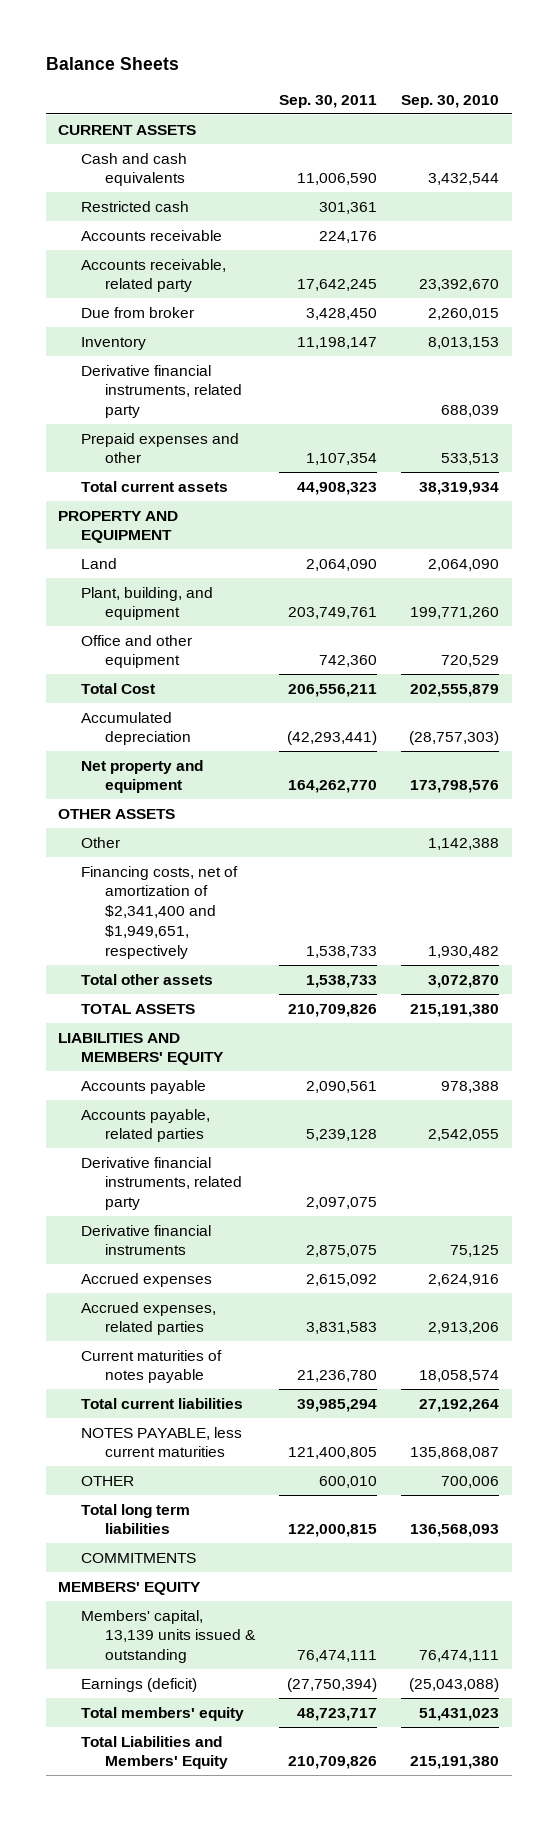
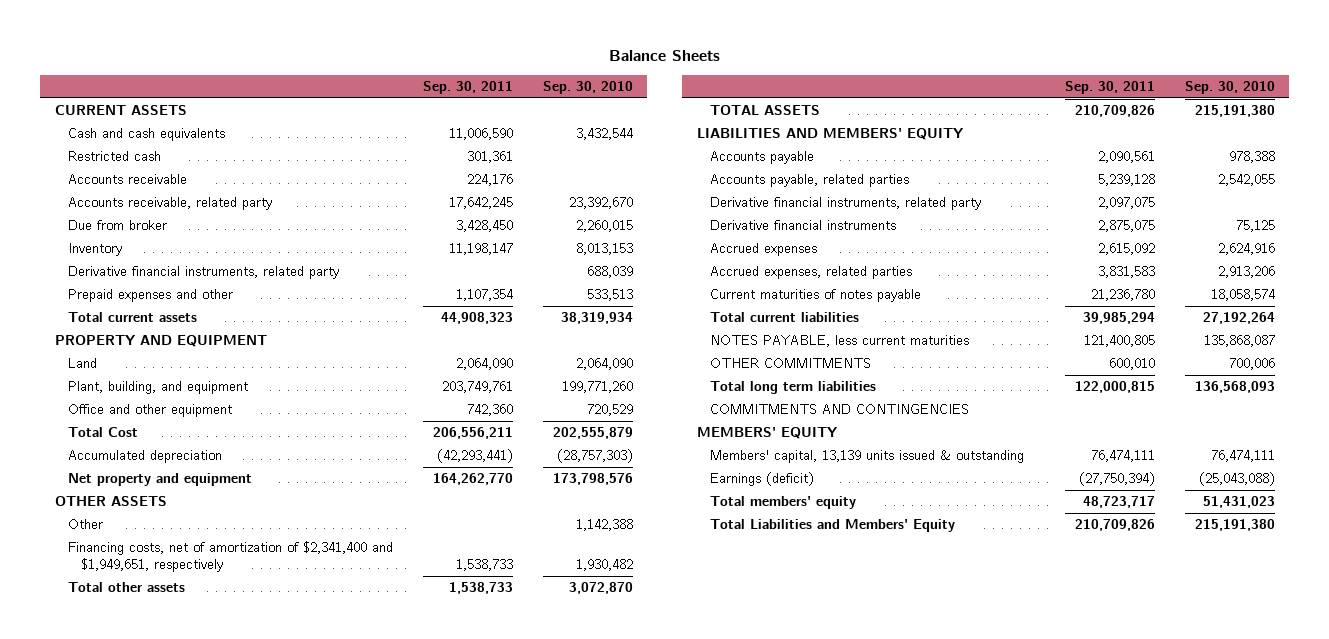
- OTHER | 600,010 | 700,006
+ OTHER COMMITMENTS | 600,010 | 700,006
- COMMITMENTS
+ COMMITMENTS AND CONTINGENCIES

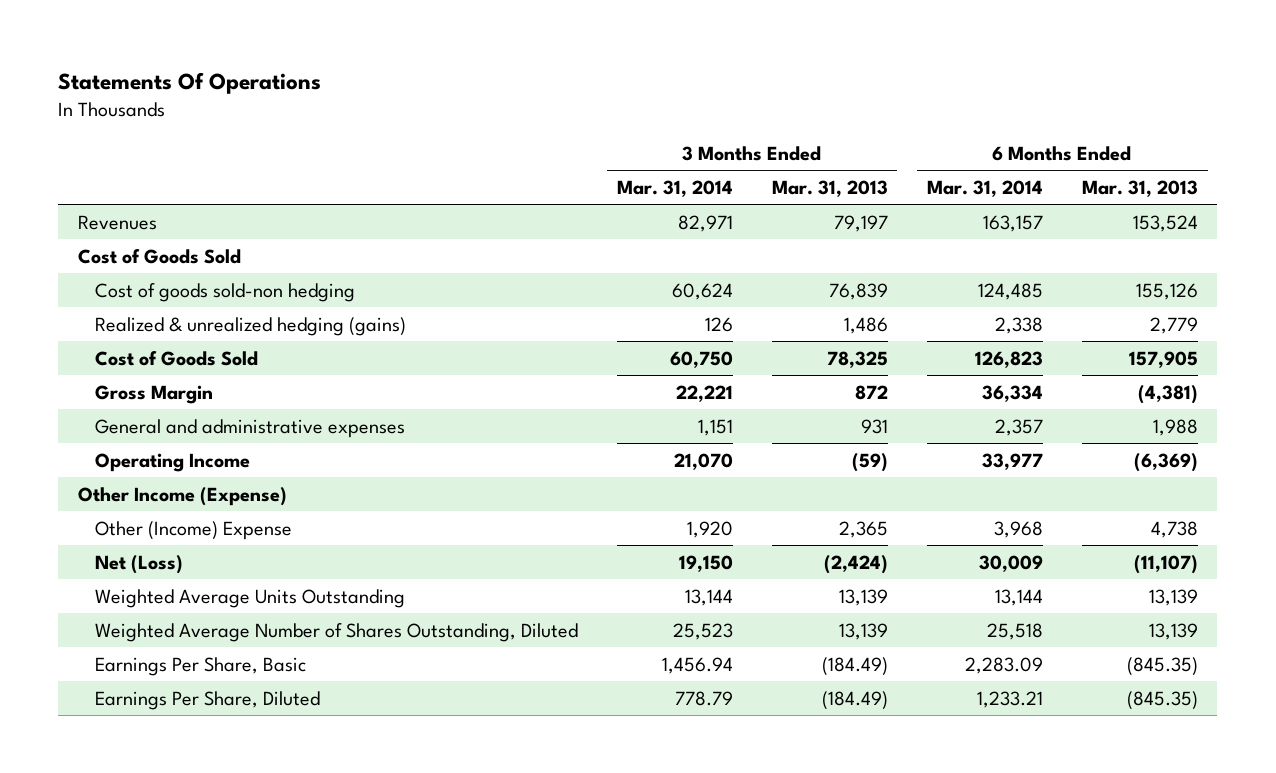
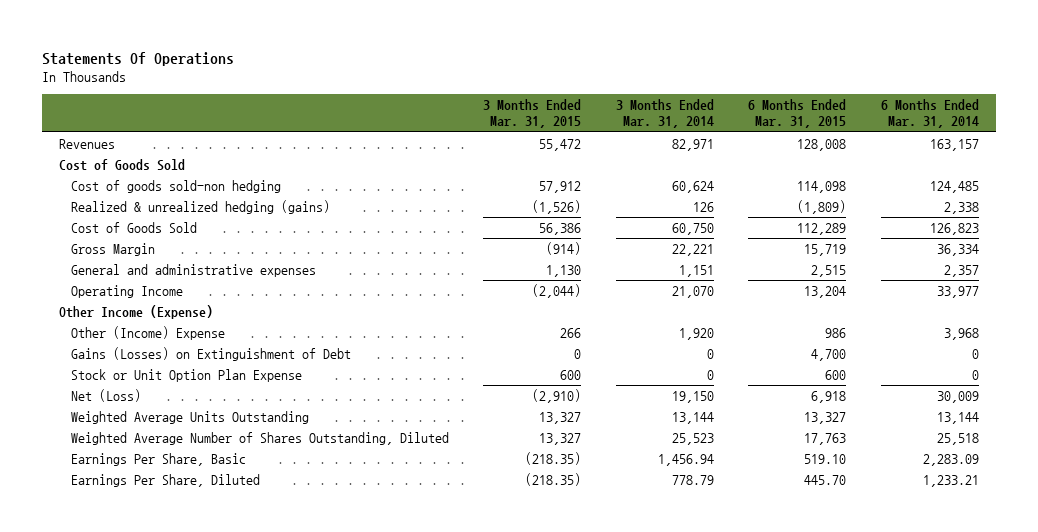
- | 3 Months Ended Mar. 31, 2014 | 3 Months Ended Mar. 31, 2013 | 6 Months Ended Mar. 31, 2014 | 6 Months Ended Mar. 31, 2013
+ | 3 Months Ended Mar. 31, 2015 | 3 Months Ended Mar. 31, 2014 | 6 Months Ended Mar. 31, 2015 | 6 Months Ended Mar. 31, 2014
+ Gains (Losses) on Extinguishment of Debt | 0 | 0 | 4,700 | 0
+ Stock or Unit Option Plan Expense | 600 | 0 | 600 | 0

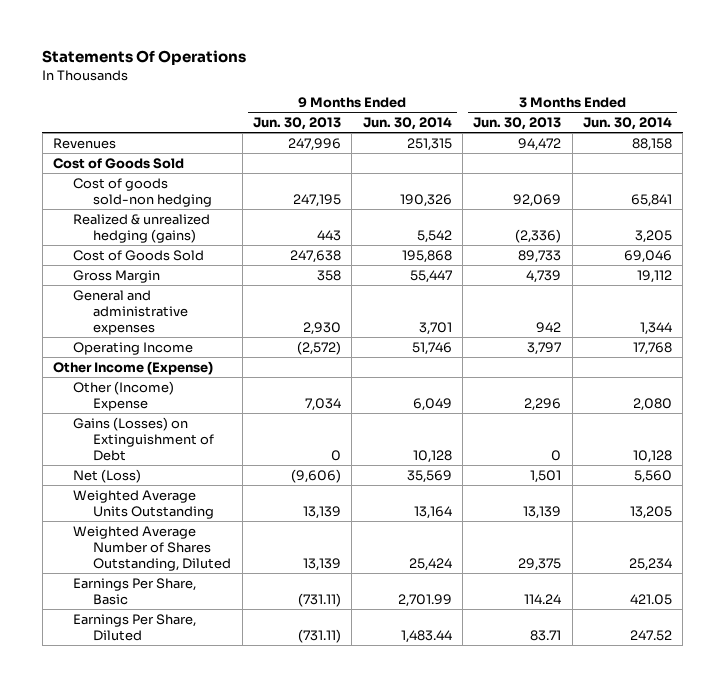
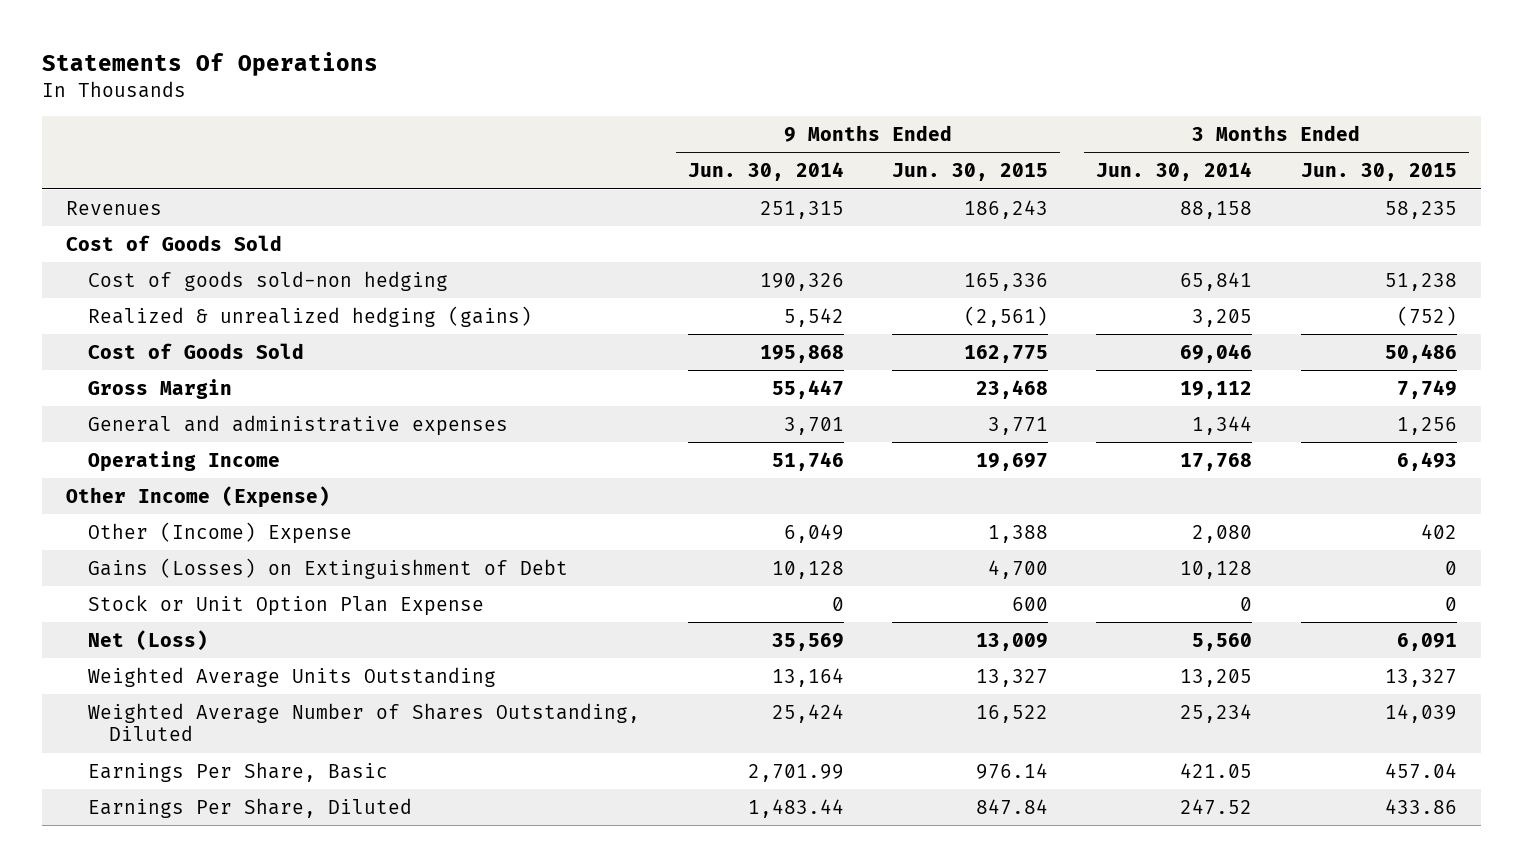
- | 9 Months Ended Jun. 30, 2013 | 9 Months Ended Jun. 30, 2014 | 3 Months Ended Jun. 30, 2013 | 3 Months Ended Jun. 30, 2014
+ | 9 Months Ended Jun. 30, 2014 | 9 Months Ended Jun. 30, 2015 | 3 Months Ended Jun. 30, 2014 | 3 Months Ended Jun. 30, 2015
+ Stock or Unit Option Plan Expense | 0 | 600 | 0 | 0

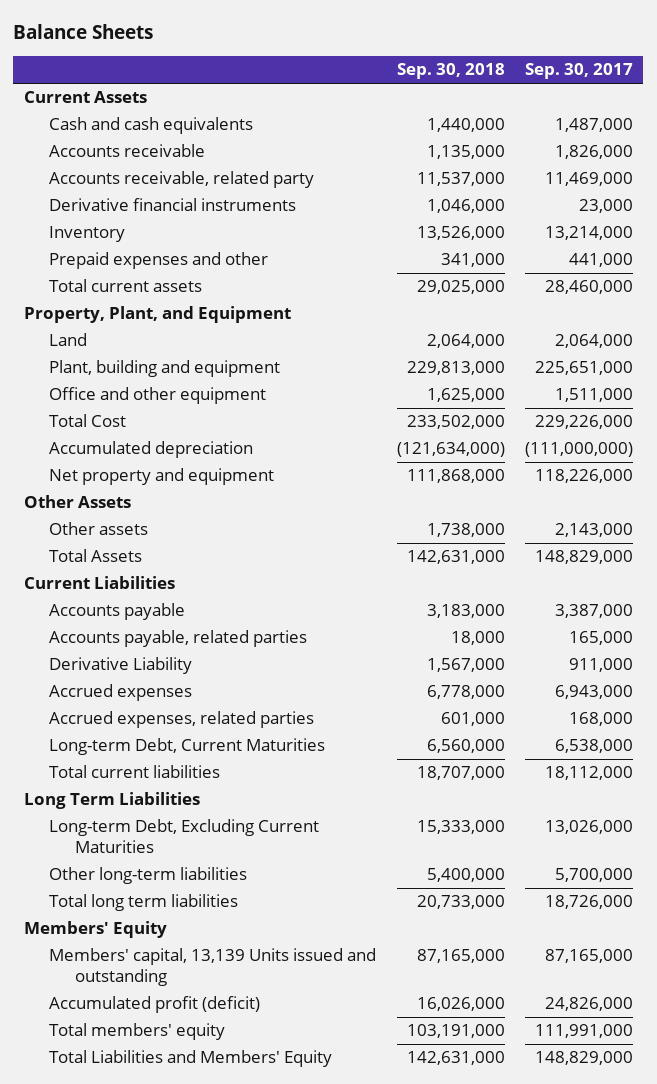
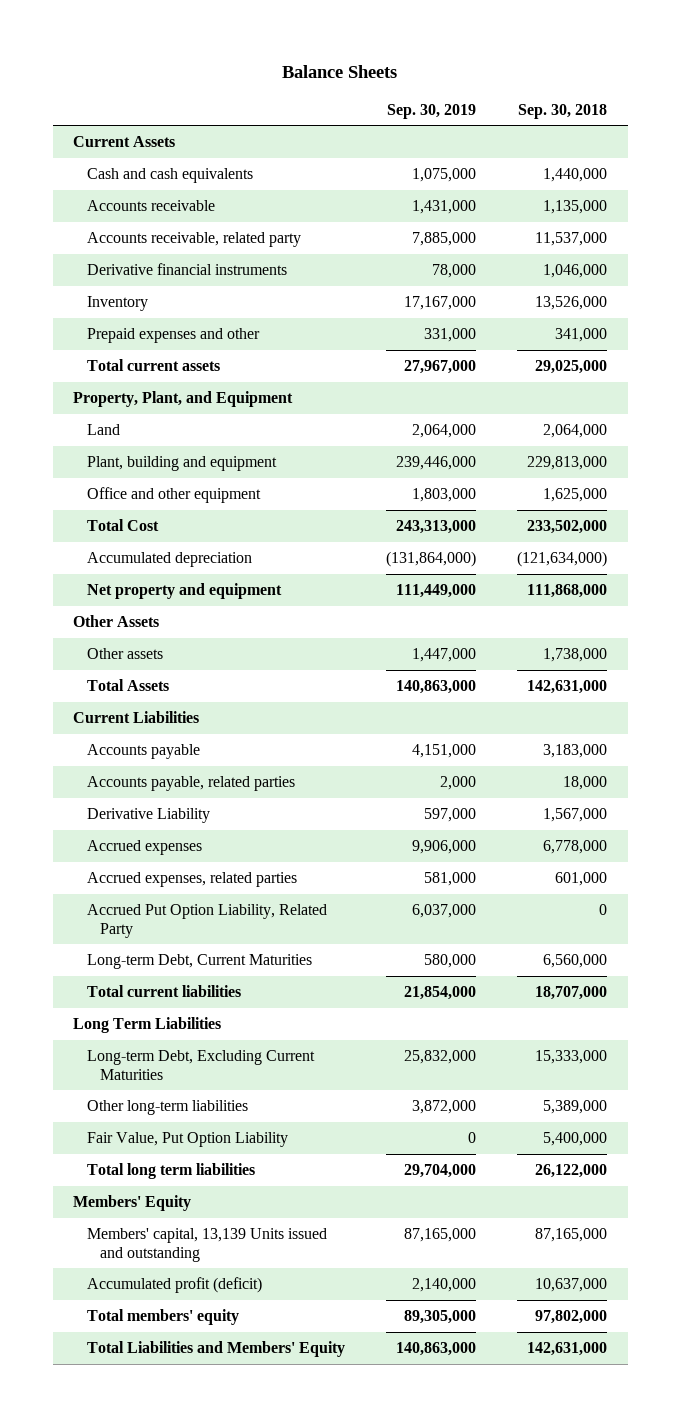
- | Sep. 30, 2018 | Sep. 30, 2017
+ | Sep. 30, 2019 | Sep. 30, 2018
+ Accrued Put Option Liability, Related Party | 6,037,000 | 0
- Other long-term liabilities | 5,400,000 | 5,700,000
- Total long term liabilities | 20,733,000 | 18,726,000
+ Other long-term liabilities | 3,872,000 | 5,389,000
+ Fair Value, Put Option Liability | 0 | 5,400,000
+ Total long term liabilities | 29,704,000 | 26,122,000
- Accumulated profit (deficit) | 16,026,000 | 24,826,000
- Total members' equity | 103,191,000 | 111,991,000
+ Accumulated profit (deficit) | 2,140,000 | 10,637,000
+ Total members' equity | 89,305,000 | 97,802,000

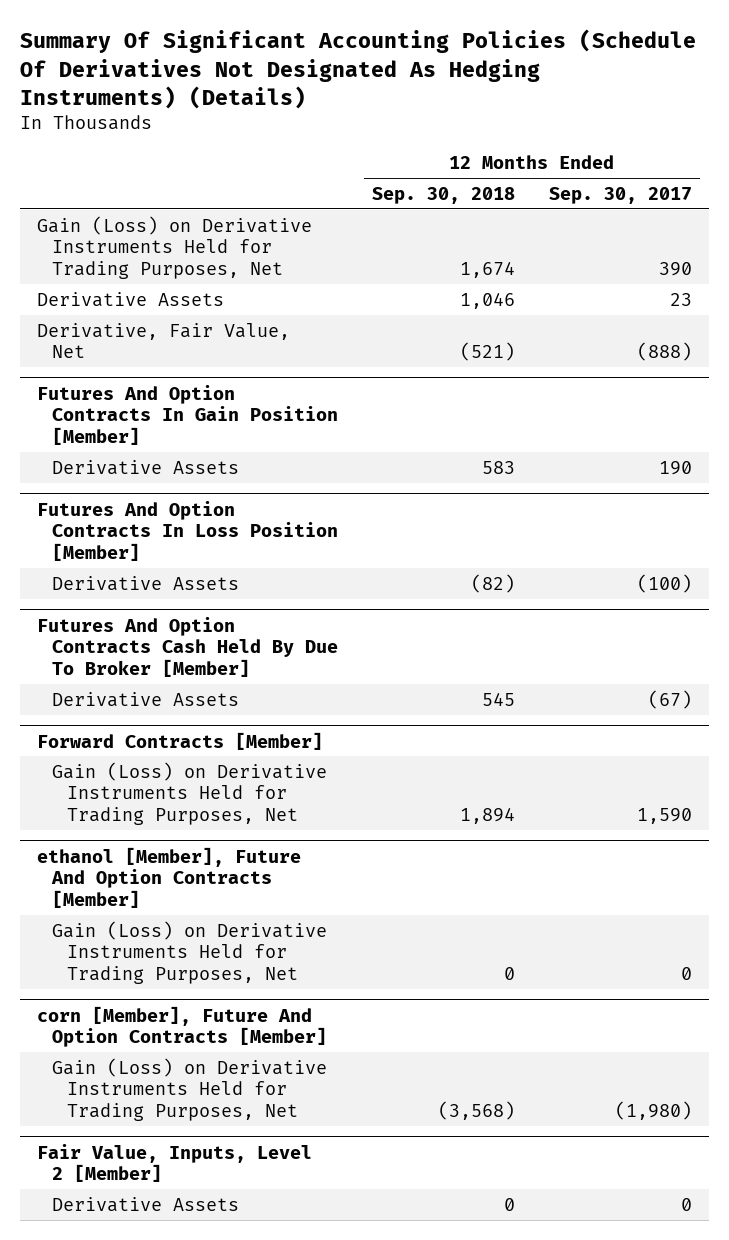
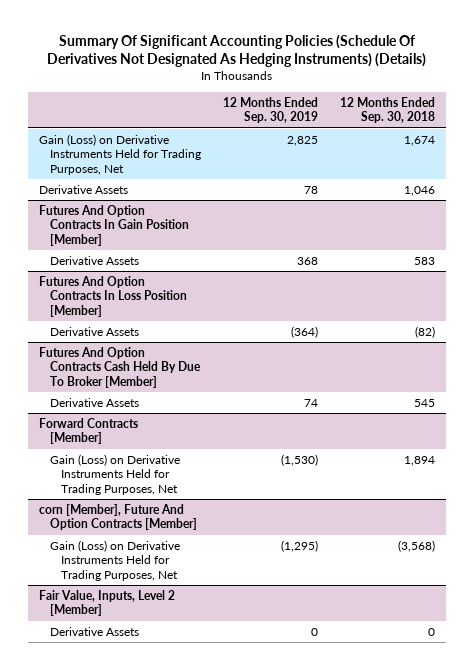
- | 12 Months Ended Sep. 30, 2018 | 12 Months Ended Sep. 30, 2017
+ | 12 Months Ended Sep. 30, 2019 | 12 Months Ended Sep. 30, 2018
- Derivative, Fair Value, Net | (521) | (888)
- ethanol [Member], Future And Option Contracts [Member]
- Gain (Loss) on Derivative Instruments Held for Trading Purposes, Net | 0 | 0

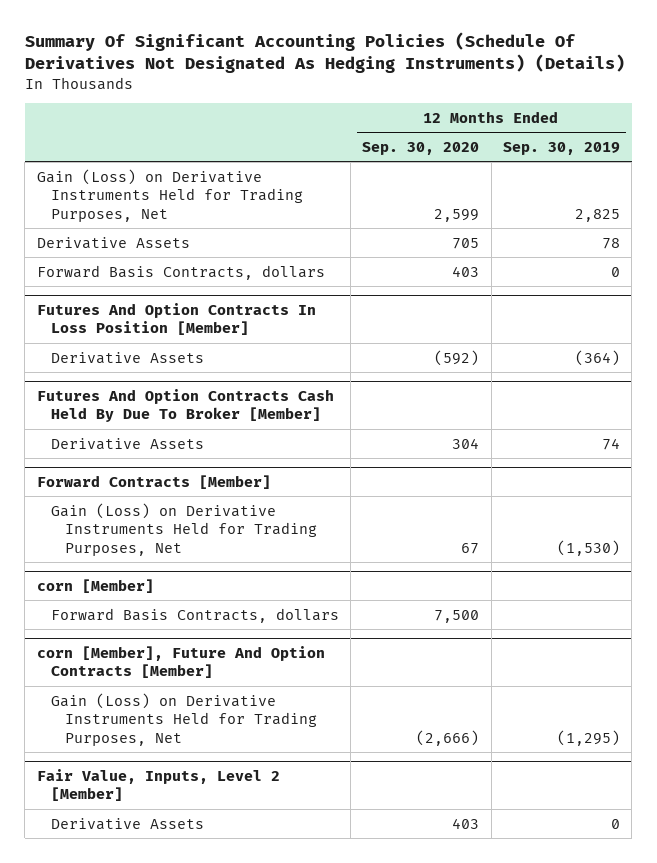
- | 12 Months Ended Sep. 30, 2019 | 12 Months Ended Sep. 30, 2018
+ | 12 Months Ended Sep. 30, 2020 | 12 Months Ended Sep. 30, 2019
- Futures And Option Contracts In Gain Position [Member]
- Derivative Assets | 368 | 583
+ Forward Basis Contracts, dollars | 403 | 0
+ corn [Member]
+ Forward Basis Contracts, dollars | 7,500 |

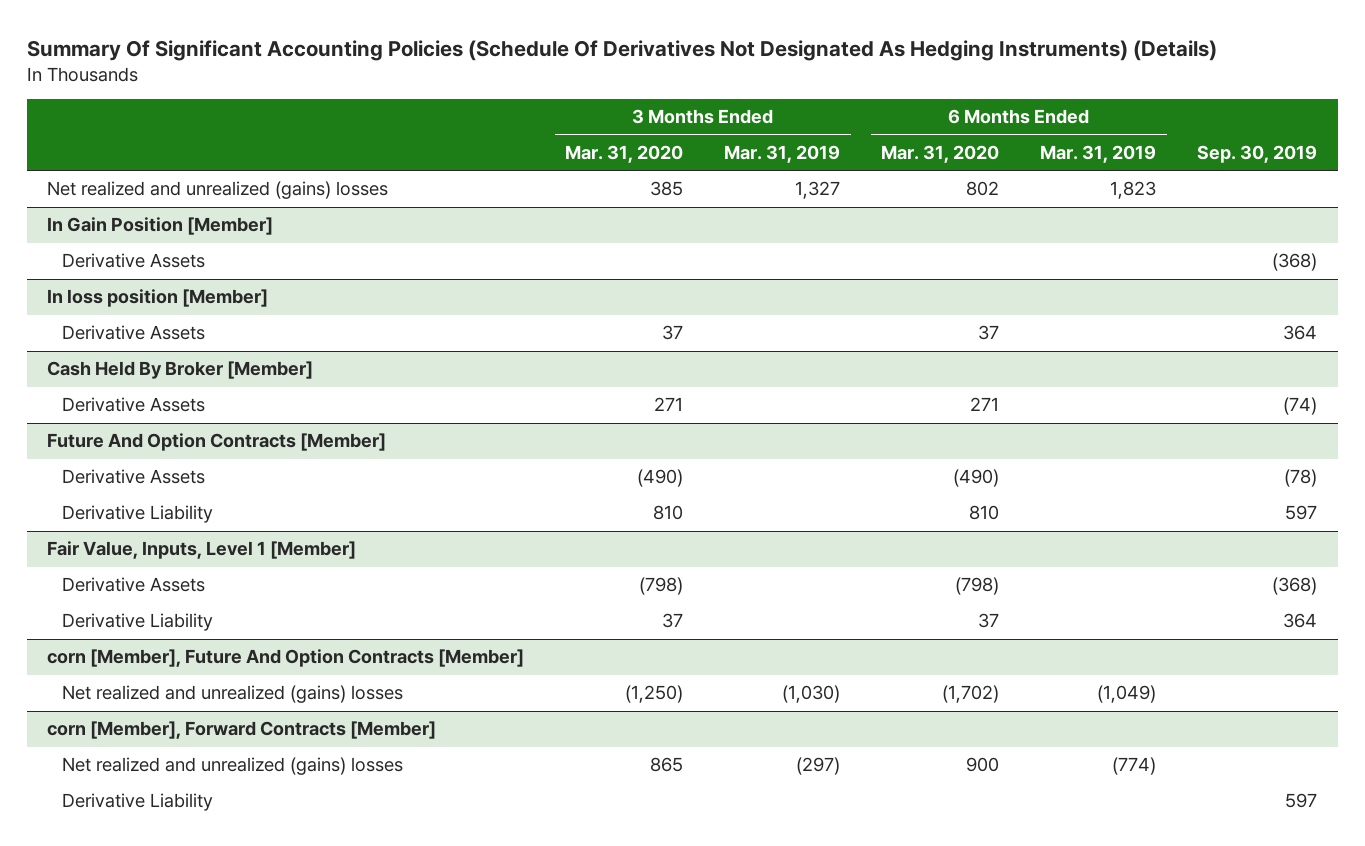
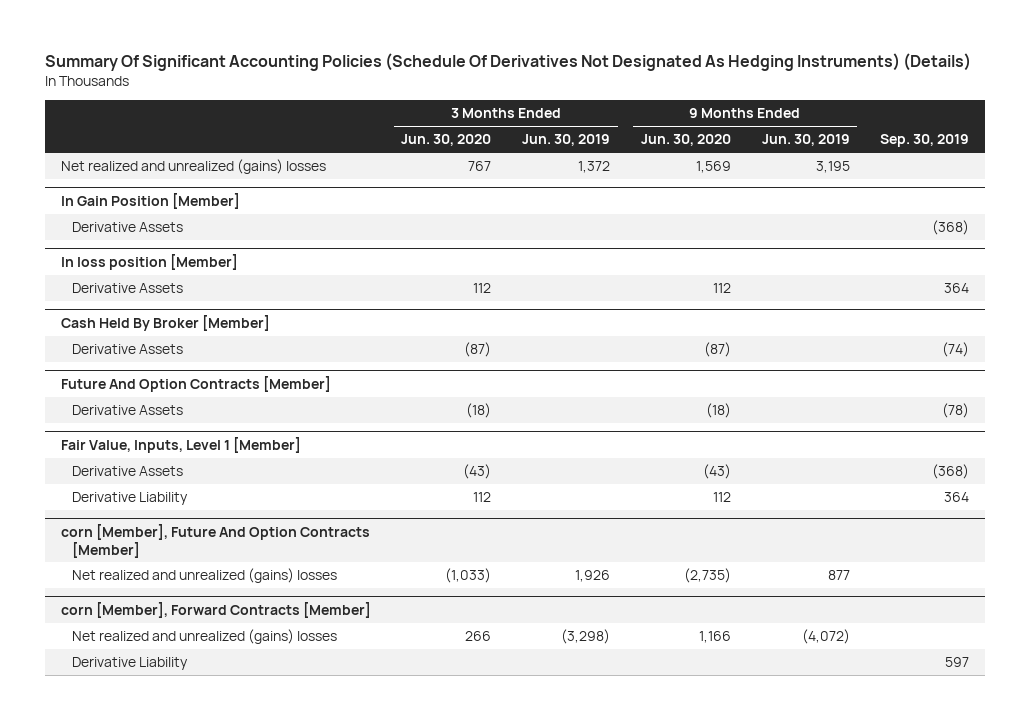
- | 3 Months Ended Mar. 31, 2020 | 3 Months Ended Mar. 31, 2019 | 6 Months Ended Mar. 31, 2020 | 6 Months Ended Mar. 31, 2019 | Sep. 30, 2019
+ | 3 Months Ended Jun. 30, 2020 | 3 Months Ended Jun. 30, 2019 | 9 Months Ended Jun. 30, 2020 | 9 Months Ended Jun. 30, 2019 | Sep. 30, 2019
@ Future And Option Contracts [Member]
- Derivative Liability | 810 | | 810 | | 597

